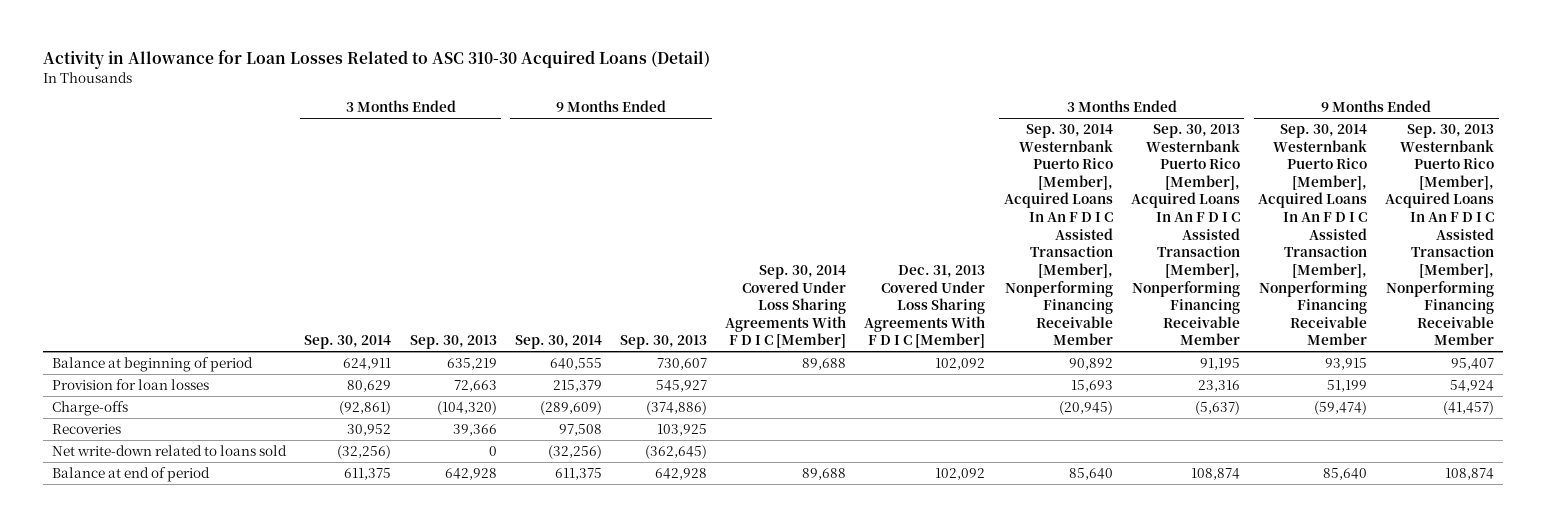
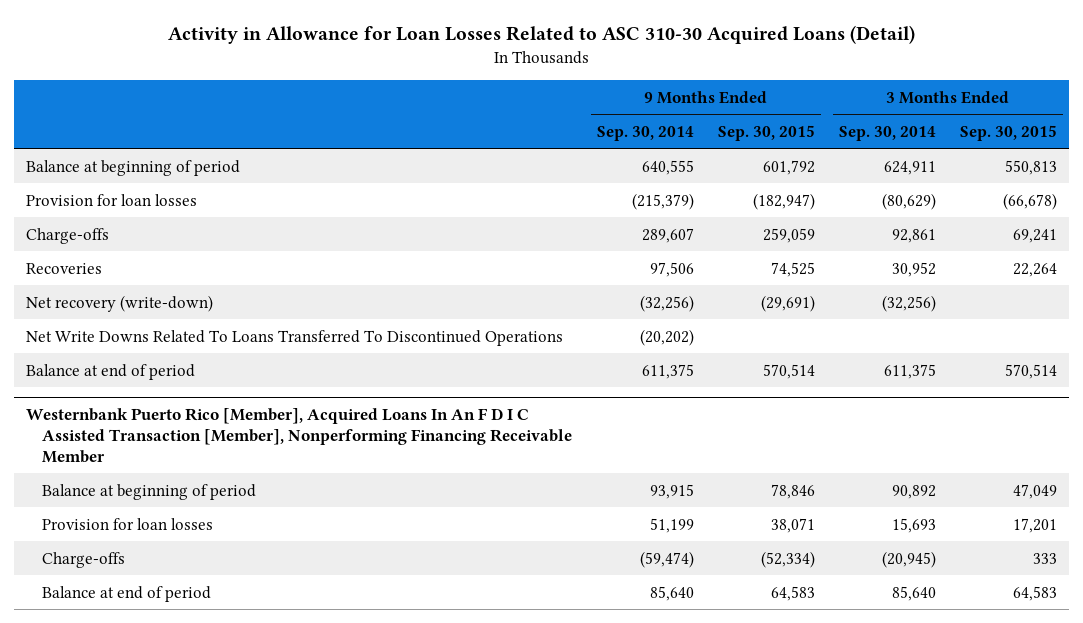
- | 3 Months Ended Sep. 30, 2014 | 3 Months Ended Sep. 30, 2013 | 9 Months Ended Sep. 30, 2014 | 9 Months Ended Sep. 30, 2013 | Sep. 30, 2014 Covered Under Loss Sharing Agreements With F D I C [Member] | Dec. 31, 2013 Covered Under Loss Sharing Agreements With F D I C [Member] | 3 Months Ended Sep. 30, 2014 Westernbank Puerto Rico [Member], Acquired Loans In An F D I C Assisted Transaction [Member], Nonperforming Financing Receivable Member | 3 Months Ended Sep. 30, 2013 Westernbank Puerto Rico [Member], Acquired Loans In An F D I C Assisted Transaction [Member], Nonperforming Financing Receivable Member | 9 Months Ended Sep. 30, 2014 Westernbank Puerto Rico [Member], Acquired Loans In An F D I C Assisted Transaction [Member], Nonperforming Financing Receivable Member | 9 Months Ended Sep. 30, 2013 Westernbank Puerto Rico [Member], Acquired Loans In An F D I C Assisted Transaction [Member], Nonperforming Financing Receivable Member
+ | 9 Months Ended Sep. 30, 2014 | 9 Months Ended Sep. 30, 2015 | 3 Months Ended Sep. 30, 2014 | 3 Months Ended Sep. 30, 2015
- Provision for loan losses | 80,629 | 72,663 | 215,379 | 545,927 | | | 15,693 | 23,316 | 51,199 | 54,924
- Charge-offs | (92,861) | (104,320) | (289,609) | (374,886) | | | (20,945) | (5,637) | (59,474) | (41,457)
- Recoveries | 30,952 | 39,366 | 97,508 | 103,925 | | | | | |
- Net write-down related to loans sold | (32,256) | 0 | (32,256) | (362,645) | | | | | |
+ Provision for loan losses | (215,379) | (182,947) | (80,629) | (66,678)
+ Charge-offs | 289,607 | 259,059 | 92,861 | 69,241
+ Recoveries | 97,506 | 74,525 | 30,952 | 22,264
+ Net recovery (write-down) | (32,256) | (29,691) | (32,256) |
+ Net Write Downs Related To Loans Transferred To Discontinued Operations | (20,202) | | |
+ Westernbank Puerto Rico [Member], Acquired Loans In An F D I C Assisted Transaction [Member], Nonperforming Financing Receivable Member
+ Balance at beginning of period | 93,915 | 78,846 | 90,892 | 47,049
+ Provision for loan losses | 51,199 | 38,071 | 15,693 | 17,201
+ Charge-offs | (59,474) | (52,334) | (20,945) | 333
+ Balance at end of period | 85,640 | 64,583 | 85,640 | 64,583

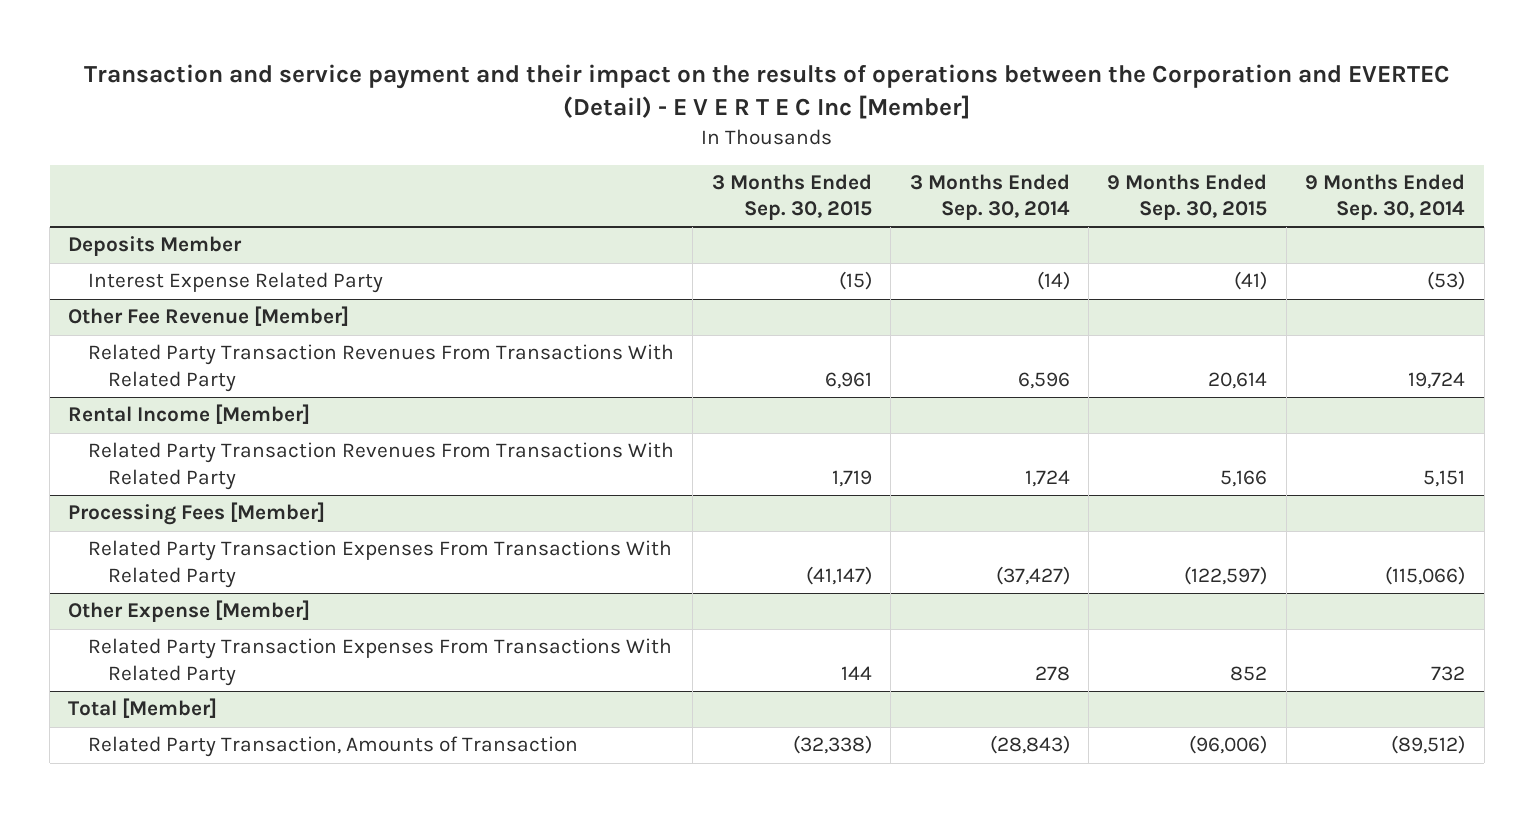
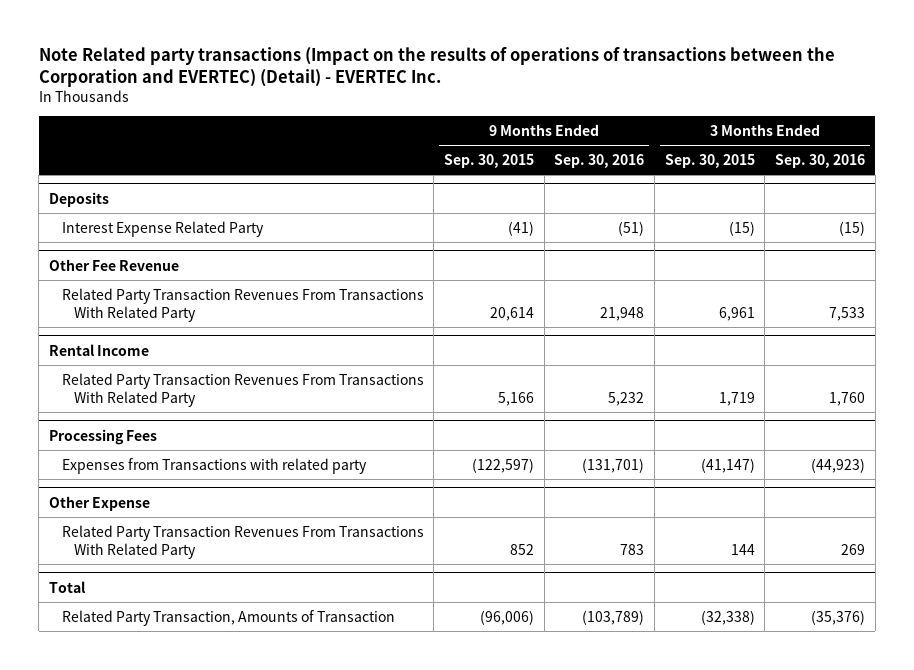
- Transaction and service payment and their impact on the results of operations between the Corporation and EVERTEC (Detail) - E V E R T E C Inc [Member]
+ Note Related party transactions (Impact on the results of operations of transactions between the Corporation and EVERTEC) (Detail) - EVERTEC Inc.
- | 3 Months Ended Sep. 30, 2015 | 3 Months Ended Sep. 30, 2014 | 9 Months Ended Sep. 30, 2015 | 9 Months Ended Sep. 30, 2014
+ | 9 Months Ended Sep. 30, 2015 | 9 Months Ended Sep. 30, 2016 | 3 Months Ended Sep. 30, 2015 | 3 Months Ended Sep. 30, 2016
- Deposits Member
+ Deposits
- Other Fee Revenue [Member]
+ Other Fee Revenue
- Rental Income [Member]
+ Rental Income
- Processing Fees [Member]
- Related Party Transaction Expenses From Transactions With Related Party | (41,147) | (37,427) | (122,597) | (115,066)
- Other Expense [Member]
- Related Party Transaction Expenses From Transactions With Related Party | 144 | 278 | 852 | 732
- Total [Member]
+ Processing Fees
+ Expenses from Transactions with related party | (122,597) | (131,701) | (41,147) | (44,923)
+ Other Expense
+ Related Party Transaction Revenues From Transactions With Related Party | 852 | 783 | 144 | 269
+ Total

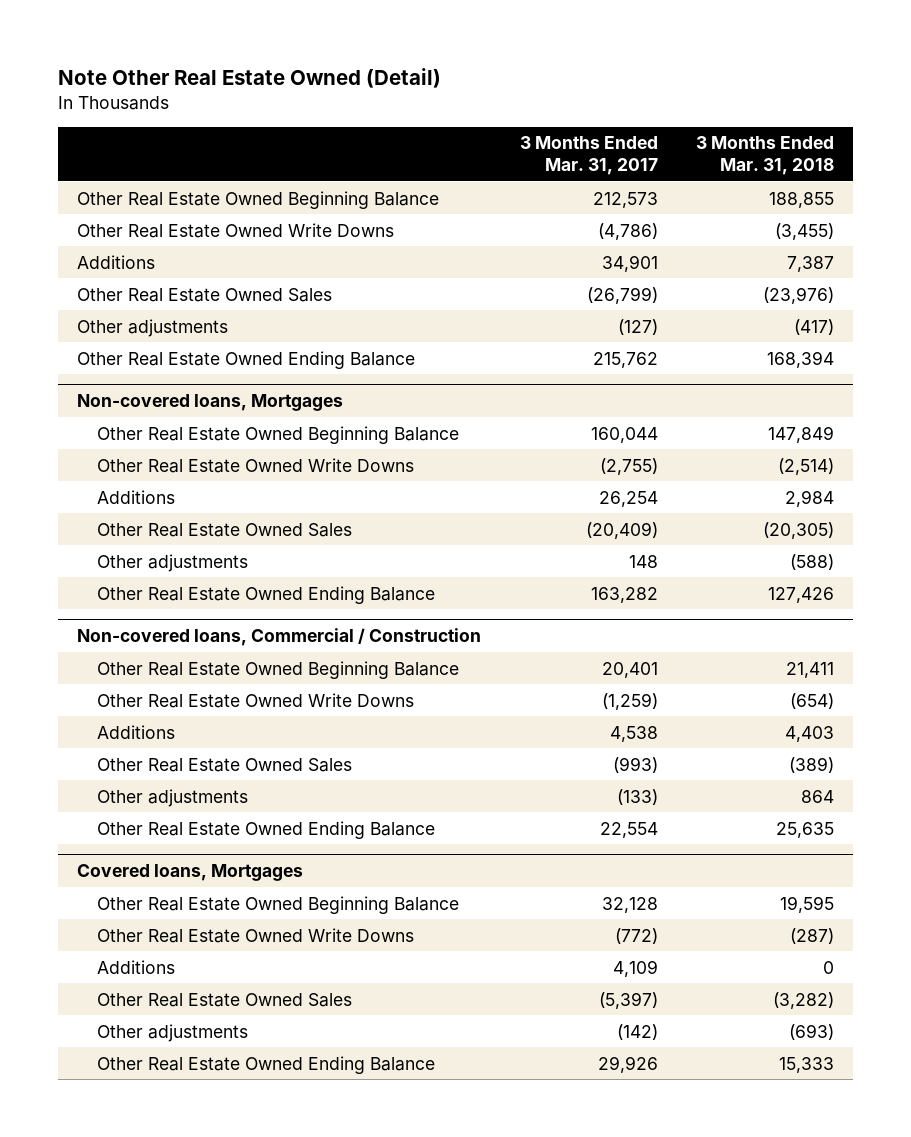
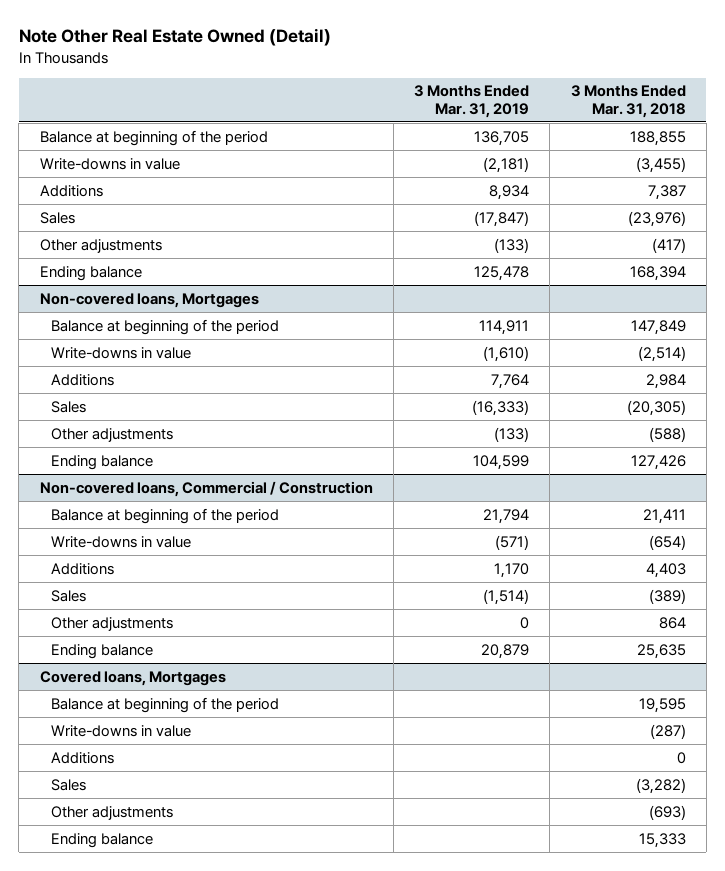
- | 3 Months Ended Mar. 31, 2017 | 3 Months Ended Mar. 31, 2018
+ | 3 Months Ended Mar. 31, 2019 | 3 Months Ended Mar. 31, 2018
- Other Real Estate Owned Beginning Balance | 212,573 | 188,855
- Other Real Estate Owned Write Downs | (4,786) | (3,455)
+ Balance at beginning of the period | 136,705 | 188,855
+ Write-downs in value | (2,181) | (3,455)
- Other Real Estate Owned Sales | (26,799) | (23,976)
+ Sales | (17,847) | (23,976)
- Other Real Estate Owned Ending Balance | 215,762 | 168,394
+ Ending balance | 125,478 | 168,394
@ Non-covered loans, Mortgages
- Other Real Estate Owned Beginning Balance | 160,044 | 147,849
- Other Real Estate Owned Write Downs | (2,755) | (2,514)
+ Balance at beginning of the period | 114,911 | 147,849
+ Write-downs in value | (1,610) | (2,514)
- Other Real Estate Owned Sales | (20,409) | (20,305)
+ Sales | (16,333) | (20,305)
- Other Real Estate Owned Ending Balance | 163,282 | 127,426
+ Ending balance | 104,599 | 127,426
@ Non-covered loans, Commercial / Construction
- Other Real Estate Owned Beginning Balance | 20,401 | 21,411
- Other Real Estate Owned Write Downs | (1,259) | (654)
+ Balance at beginning of the period | 21,794 | 21,411
+ Write-downs in value | (571) | (654)
- Other Real Estate Owned Sales | (993) | (389)
+ Sales | (1,514) | (389)
- Other Real Estate Owned Ending Balance | 22,554 | 25,635
+ Ending balance | 20,879 | 25,635
@ Covered loans, Mortgages
- Other Real Estate Owned Beginning Balance | 32,128 | 19,595
- Other Real Estate Owned Write Downs | (772) | (287)
+ Balance at beginning of the period | | 19,595
+ Write-downs in value | | (287)
- Other Real Estate Owned Sales | (5,397) | (3,282)
+ Sales | | (3,282)
- Other Real Estate Owned Ending Balance | 29,926 | 15,333
+ Ending balance | | 15,333

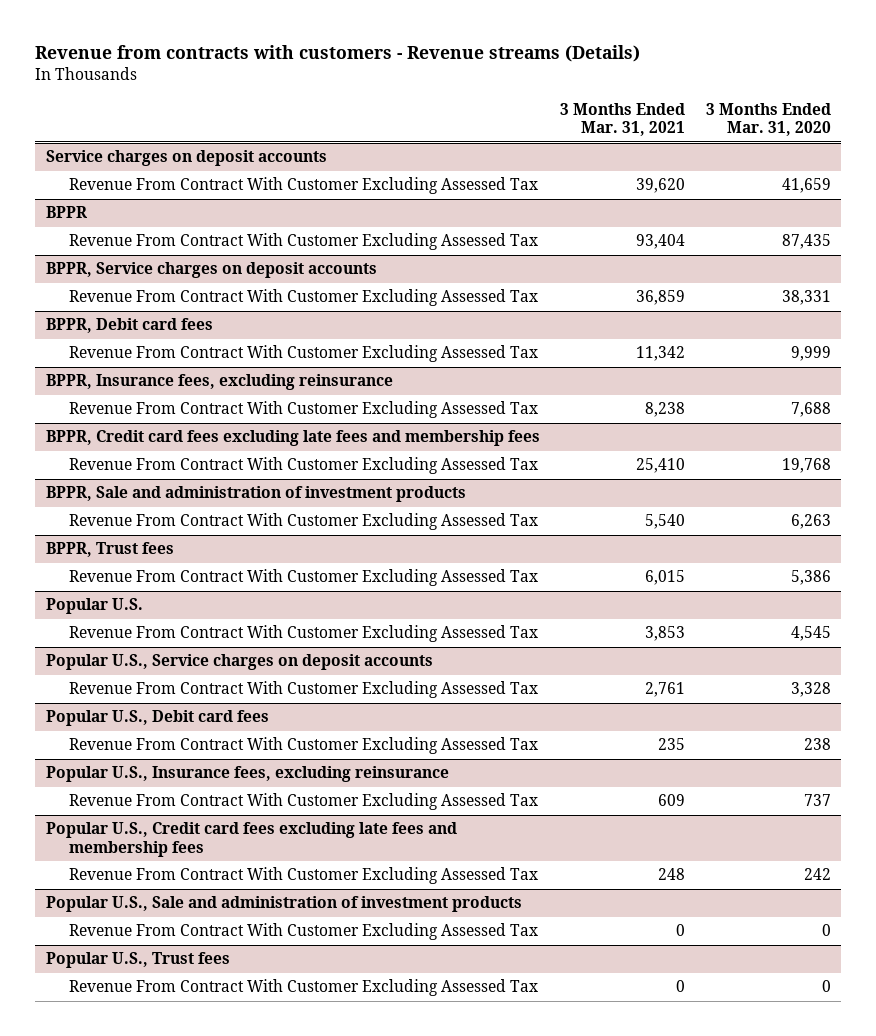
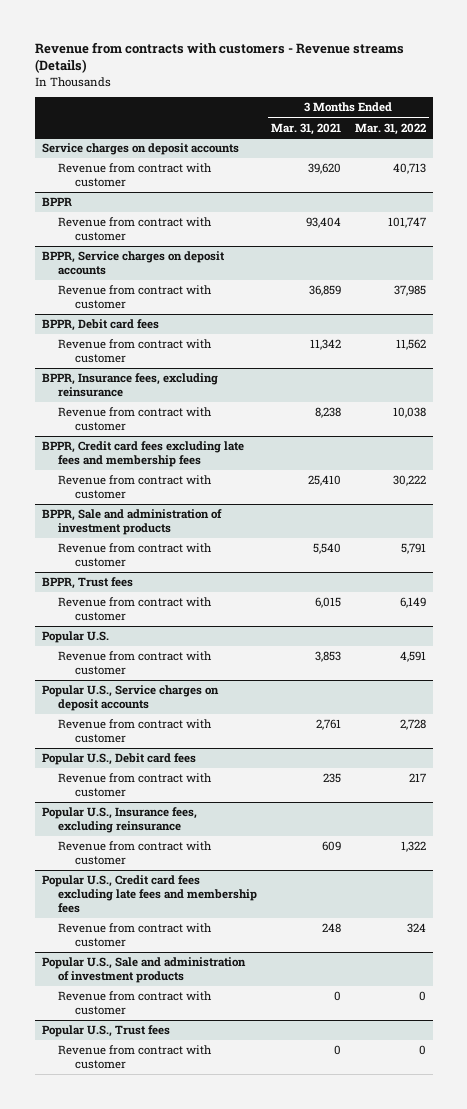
- | 3 Months Ended Mar. 31, 2021 | 3 Months Ended Mar. 31, 2020
+ | 3 Months Ended Mar. 31, 2021 | 3 Months Ended Mar. 31, 2022
@ Service charges on deposit accounts
- Revenue From Contract With Customer Excluding Assessed Tax | 39,620 | 41,659
+ Revenue from contract with customer | 39,620 | 40,713
@ BPPR
- Revenue From Contract With Customer Excluding Assessed Tax | 93,404 | 87,435
+ Revenue from contract with customer | 93,404 | 101,747
@ BPPR, Service charges on deposit accounts
- Revenue From Contract With Customer Excluding Assessed Tax | 36,859 | 38,331
+ Revenue from contract with customer | 36,859 | 37,985
@ BPPR, Debit card fees
- Revenue From Contract With Customer Excluding Assessed Tax | 11,342 | 9,999
+ Revenue from contract with customer | 11,342 | 11,562
@ BPPR, Insurance fees, excluding reinsurance
- Revenue From Contract With Customer Excluding Assessed Tax | 8,238 | 7,688
+ Revenue from contract with customer | 8,238 | 10,038
@ BPPR, Credit card fees excluding late fees and membership fees
- Revenue From Contract With Customer Excluding Assessed Tax | 25,410 | 19,768
+ Revenue from contract with customer | 25,410 | 30,222
@ BPPR, Sale and administration of investment products
- Revenue From Contract With Customer Excluding Assessed Tax | 5,540 | 6,263
+ Revenue from contract with customer | 5,540 | 5,791
@ BPPR, Trust fees
- Revenue From Contract With Customer Excluding Assessed Tax | 6,015 | 5,386
+ Revenue from contract with customer | 6,015 | 6,149
@ Popular U.S.
- Revenue From Contract With Customer Excluding Assessed Tax | 3,853 | 4,545
+ Revenue from contract with customer | 3,853 | 4,591
@ Popular U.S., Service charges on deposit accounts
- Revenue From Contract With Customer Excluding Assessed Tax | 2,761 | 3,328
+ Revenue from contract with customer | 2,761 | 2,728
@ Popular U.S., Debit card fees
- Revenue From Contract With Customer Excluding Assessed Tax | 235 | 238
+ Revenue from contract with customer | 235 | 217
@ Popular U.S., Insurance fees, excluding reinsurance
- Revenue From Contract With Customer Excluding Assessed Tax | 609 | 737
+ Revenue from contract with customer | 609 | 1,322
@ Popular U.S., Credit card fees excluding late fees and membership fees
- Revenue From Contract With Customer Excluding Assessed Tax | 248 | 242
+ Revenue from contract with customer | 248 | 324
@ Popular U.S., Sale and administration of investment products
- Revenue From Contract With Customer Excluding Assessed Tax | 0 | 0
+ Revenue from contract with customer | 0 | 0
@ Popular U.S., Trust fees
- Revenue From Contract With Customer Excluding Assessed Tax | 0 | 0
+ Revenue from contract with customer | 0 | 0

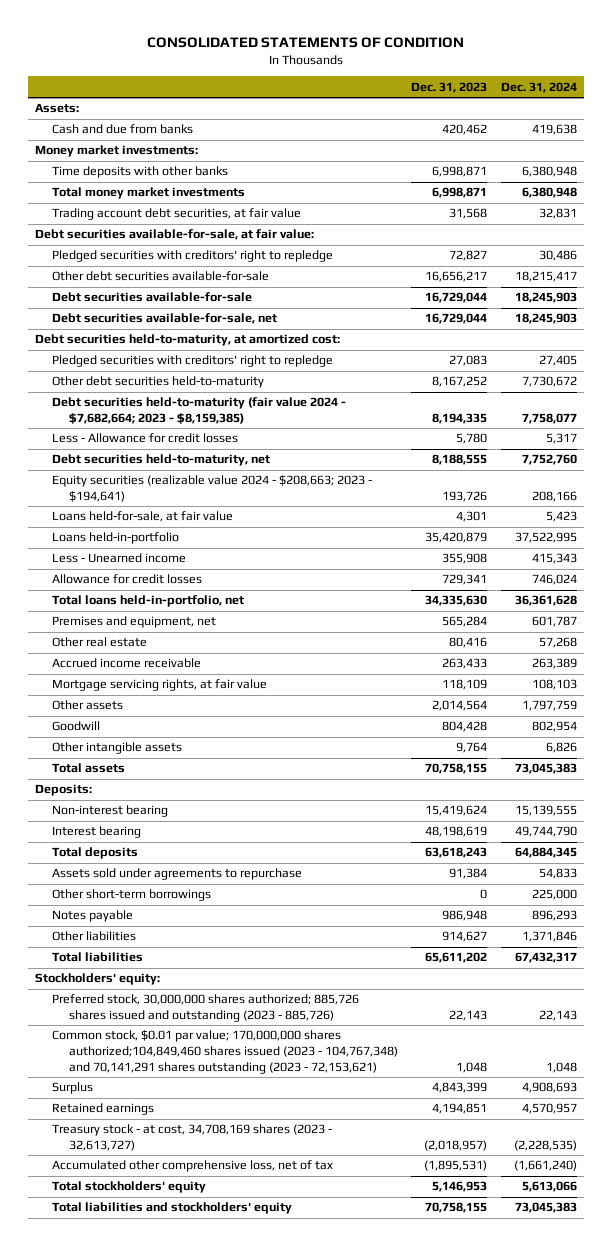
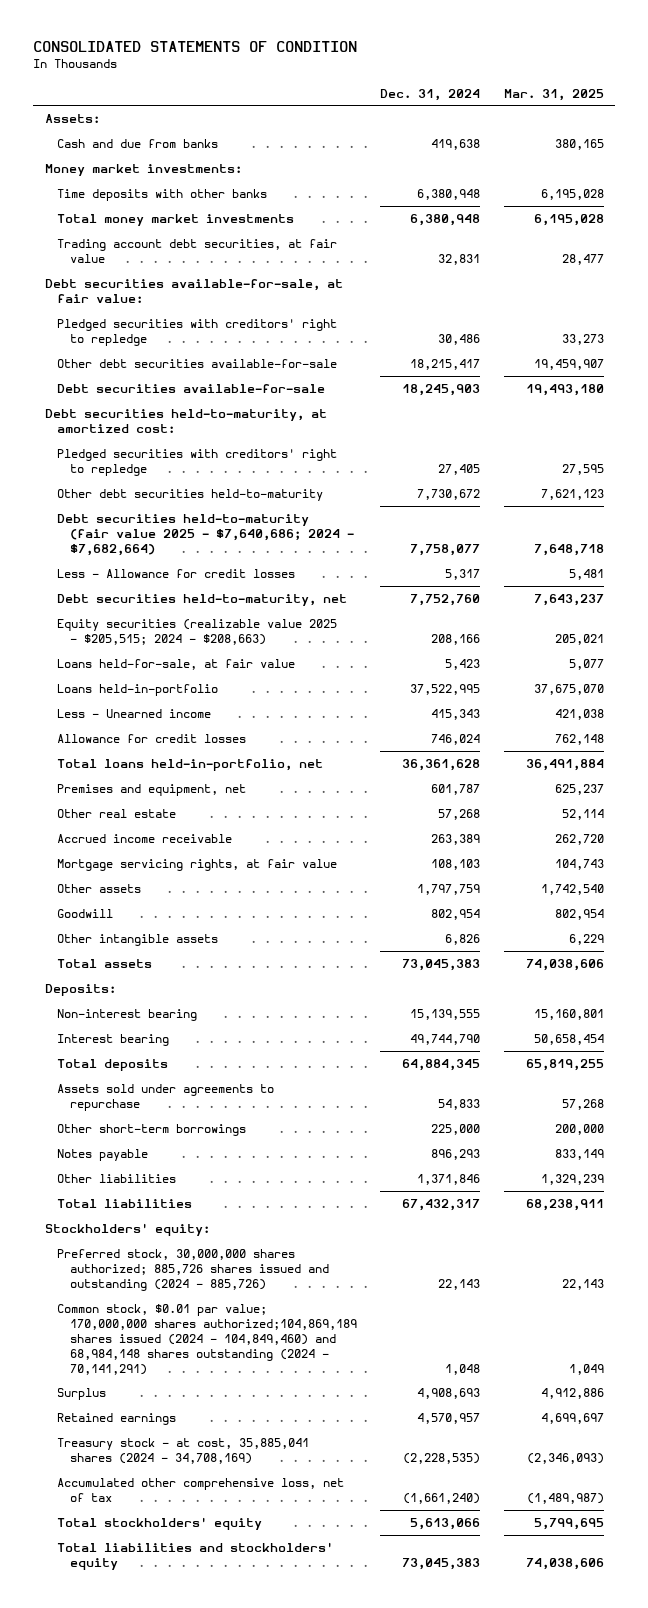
- | Dec. 31, 2023 | Dec. 31, 2024
+ | Dec. 31, 2024 | Mar. 31, 2025
- Debt securities available-for-sale, net | 16,729,044 | 18,245,903
- Debt securities held-to-maturity (fair value 2024 - $7,682,664; 2023 - $8,159,385) | 8,194,335 | 7,758,077
+ Debt securities held-to-maturity (fair value 2025 - $7,640,686; 2024 - $7,682,664) | 7,758,077 | 7,648,718
- Equity securities (realizable value 2024 - $208,663; 2023 - $194,641) | 193,726 | 208,166
+ Equity securities (realizable value 2025 - $205,515; 2024 - $208,663) | 208,166 | 205,021
- Preferred stock, 30,000,000 shares authorized; 885,726 shares issued and outstanding (2023 - 885,726) | 22,143 | 22,143
- Common stock, $0.01 par value; 170,000,000 shares authorized;104,849,460 shares issued (2023 - 104,767,348) and 70,141,291 shares outstanding (2023 - 72,153,621) | 1,048 | 1,048
+ Preferred stock, 30,000,000 shares authorized; 885,726 shares issued and outstanding (2024 - 885,726) | 22,143 | 22,143
+ Common stock, $0.01 par value; 170,000,000 shares authorized;104,869,189 shares issued (2024 - 104,849,460) and 68,984,148 shares outstanding (2024 - 70,141,291) | 1,048 | 1,049
- Treasury stock - at cost, 34,708,169 shares (2023 - 32,613,727) | (2,018,957) | (2,228,535)
+ Treasury stock - at cost, 35,885,041 shares (2024 - 34,708,169) | (2,228,535) | (2,346,093)

